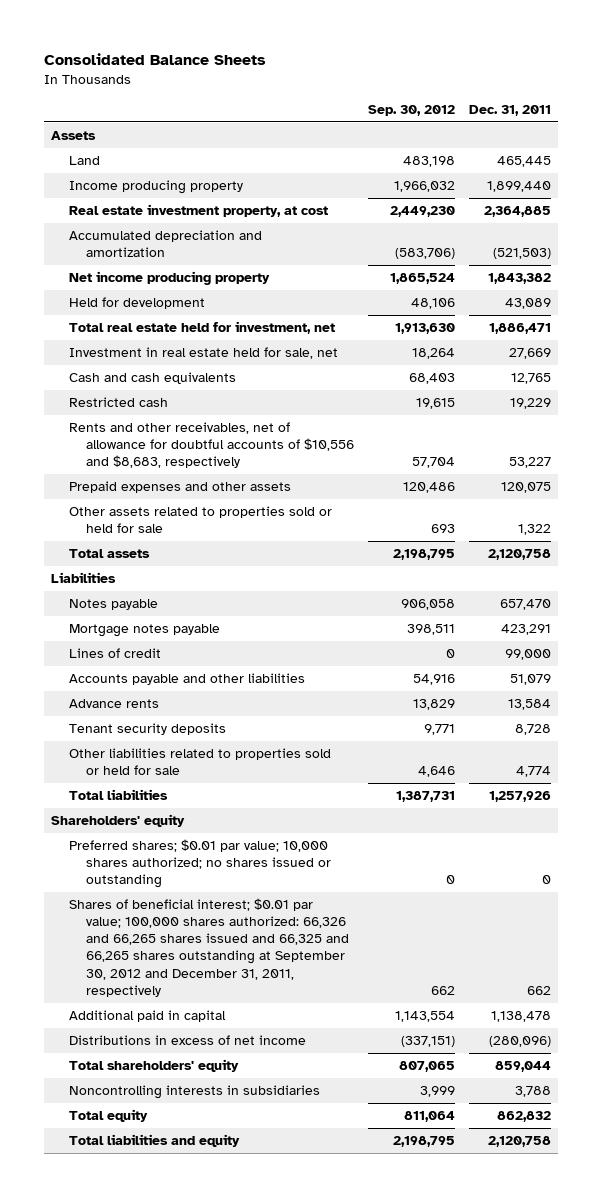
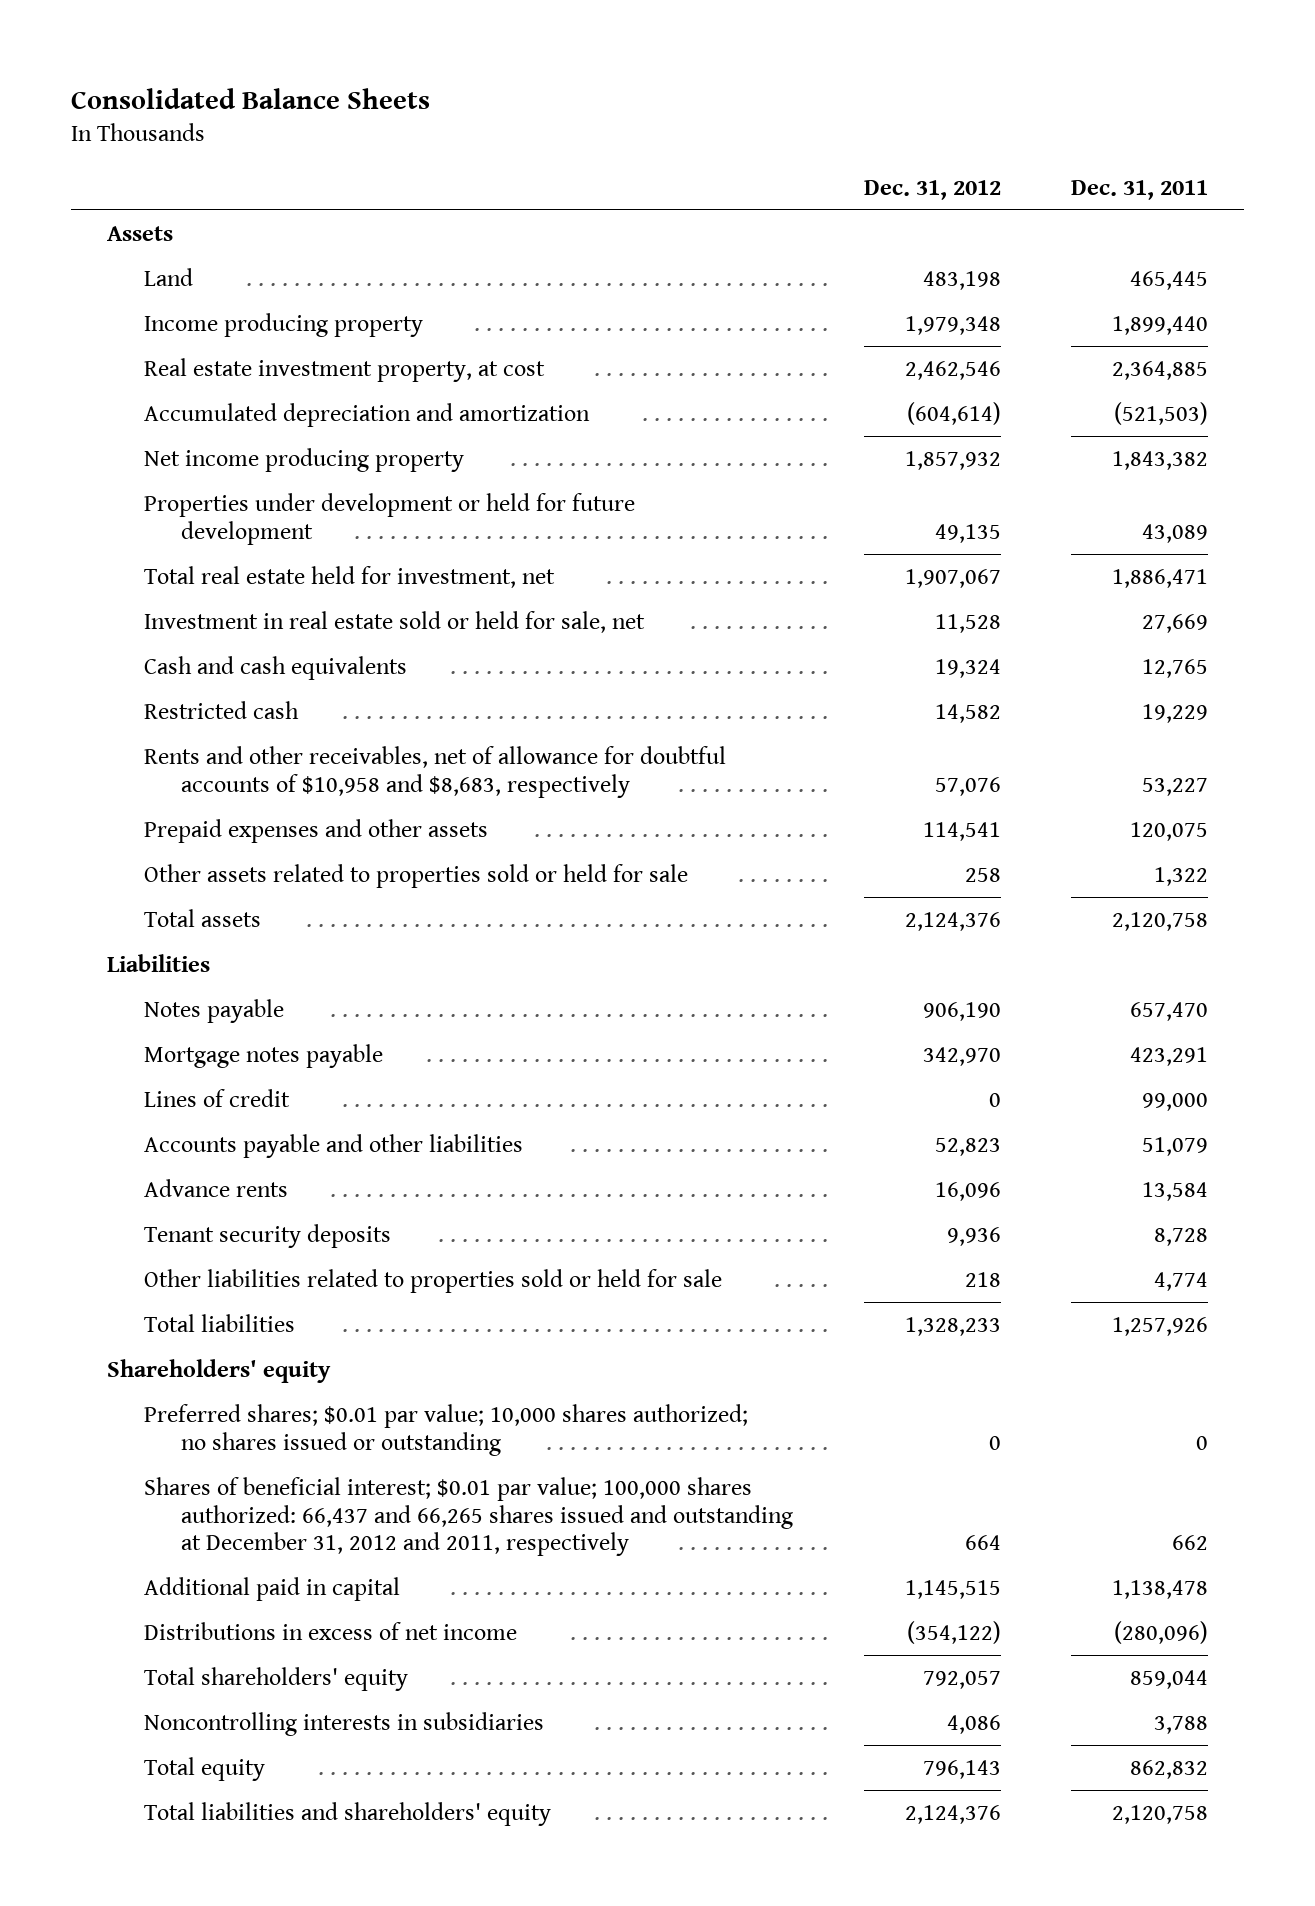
- | Sep. 30, 2012 | Dec. 31, 2011
+ | Dec. 31, 2012 | Dec. 31, 2011
- Held for development | 48,106 | 43,089
+ Properties under development or held for future development | 49,135 | 43,089
- Investment in real estate held for sale, net | 18,264 | 27,669
+ Investment in real estate sold or held for sale, net | 11,528 | 27,669
- Rents and other receivables, net of allowance for doubtful accounts of $10,556 and $8,683, respectively | 57,704 | 53,227
+ Rents and other receivables, net of allowance for doubtful accounts of $10,958 and $8,683, respectively | 57,076 | 53,227
- Shares of beneficial interest; $0.01 par value; 100,000 shares authorized: 66,326 and 66,265 shares issued and 66,325 and 66,265 shares outstanding at September 30, 2012 and December 31, 2011, respectively | 662 | 662
+ Shares of beneficial interest; $0.01 par value; 100,000 shares authorized: 66,437 and 66,265 shares issued and outstanding at December 31, 2012 and 2011, respectively | 664 | 662
- Total liabilities and equity | 2,198,795 | 2,120,758
+ Total liabilities and shareholders' equity | 2,124,376 | 2,120,758

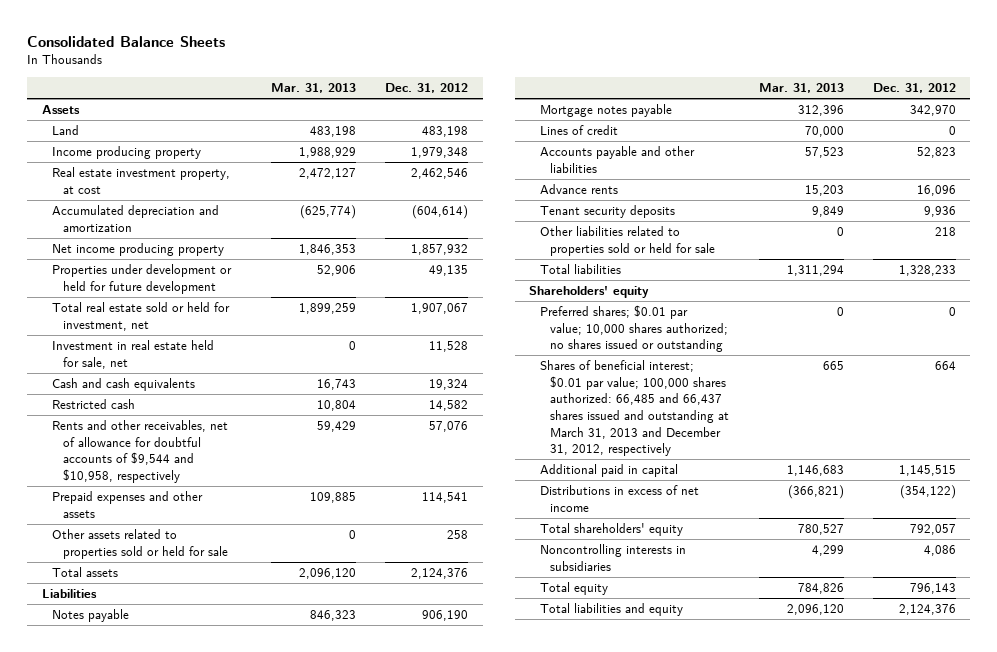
- | Dec. 31, 2012 | Dec. 31, 2011
+ | Mar. 31, 2013 | Dec. 31, 2012
- Total real estate held for investment, net | 1,907,067 | 1,886,471
- Investment in real estate sold or held for sale, net | 11,528 | 27,669
+ Total real estate sold or held for investment, net | 1,899,259 | 1,907,067
+ Investment in real estate held for sale, net | 0 | 11,528
- Rents and other receivables, net of allowance for doubtful accounts of $10,958 and $8,683, respectively | 57,076 | 53,227
+ Rents and other receivables, net of allowance for doubtful accounts of $9,544 and $10,958, respectively | 59,429 | 57,076
- Shares of beneficial interest; $0.01 par value; 100,000 shares authorized: 66,437 and 66,265 shares issued and outstanding at December 31, 2012 and 2011, respectively | 664 | 662
+ Shares of beneficial interest; $0.01 par value; 100,000 shares authorized: 66,485 and 66,437 shares issued and outstanding at March 31, 2013 and December 31, 2012, respectively | 665 | 664
- Total liabilities and shareholders' equity | 2,124,376 | 2,120,758
+ Total liabilities and equity | 2,096,120 | 2,124,376

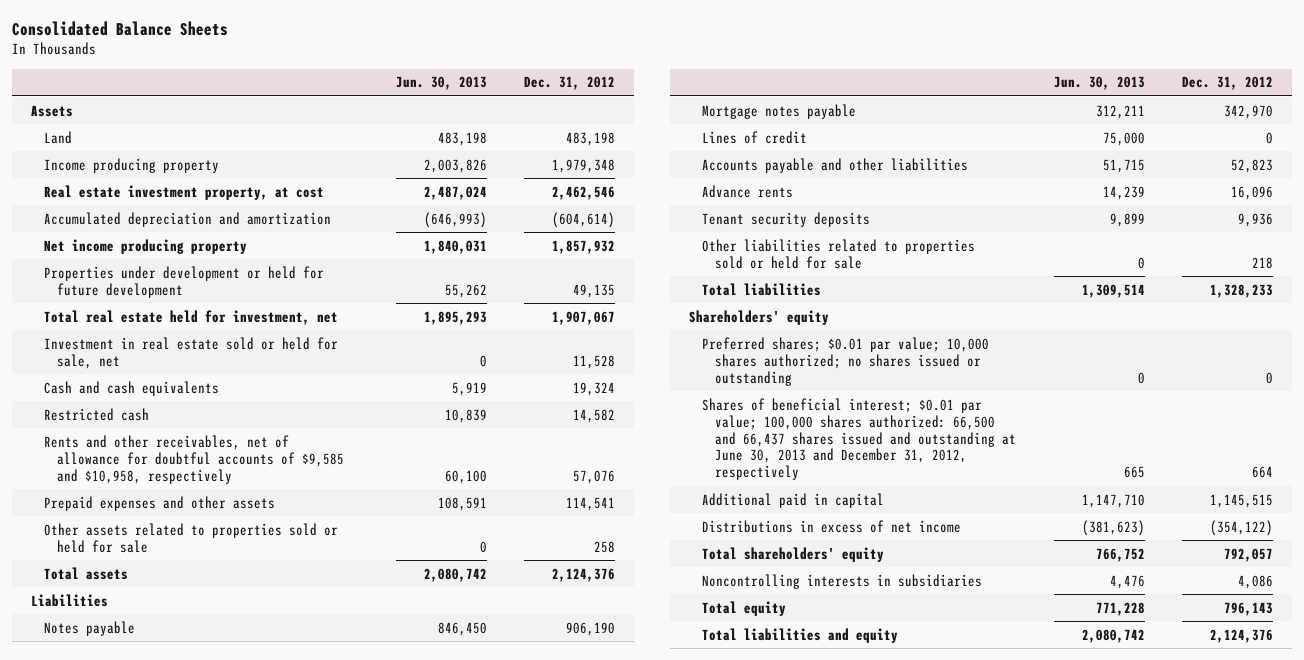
- | Mar. 31, 2013 | Dec. 31, 2012
+ | Jun. 30, 2013 | Dec. 31, 2012
- Total real estate sold or held for investment, net | 1,899,259 | 1,907,067
- Investment in real estate held for sale, net | 0 | 11,528
+ Total real estate held for investment, net | 1,895,293 | 1,907,067
+ Investment in real estate sold or held for sale, net | 0 | 11,528
- Rents and other receivables, net of allowance for doubtful accounts of $9,544 and $10,958, respectively | 59,429 | 57,076
+ Rents and other receivables, net of allowance for doubtful accounts of $9,585 and $10,958, respectively | 60,100 | 57,076
- Shares of beneficial interest; $0.01 par value; 100,000 shares authorized: 66,485 and 66,437 shares issued and outstanding at March 31, 2013 and December 31, 2012, respectively | 665 | 664
+ Shares of beneficial interest; $0.01 par value; 100,000 shares authorized: 66,500 and 66,437 shares issued and outstanding at June 30, 2013 and December 31, 2012, respectively | 665 | 664

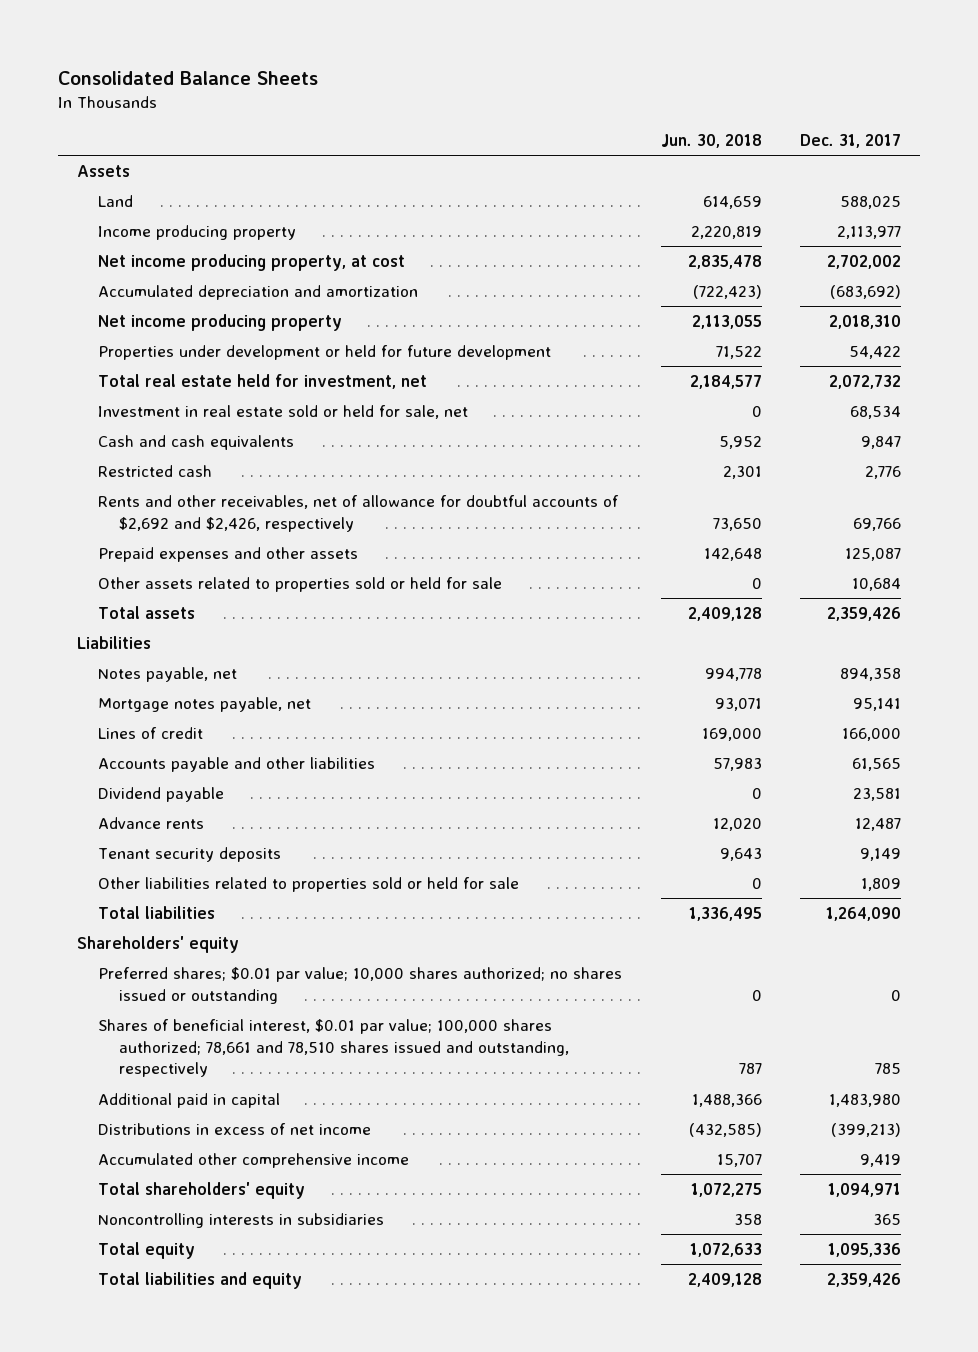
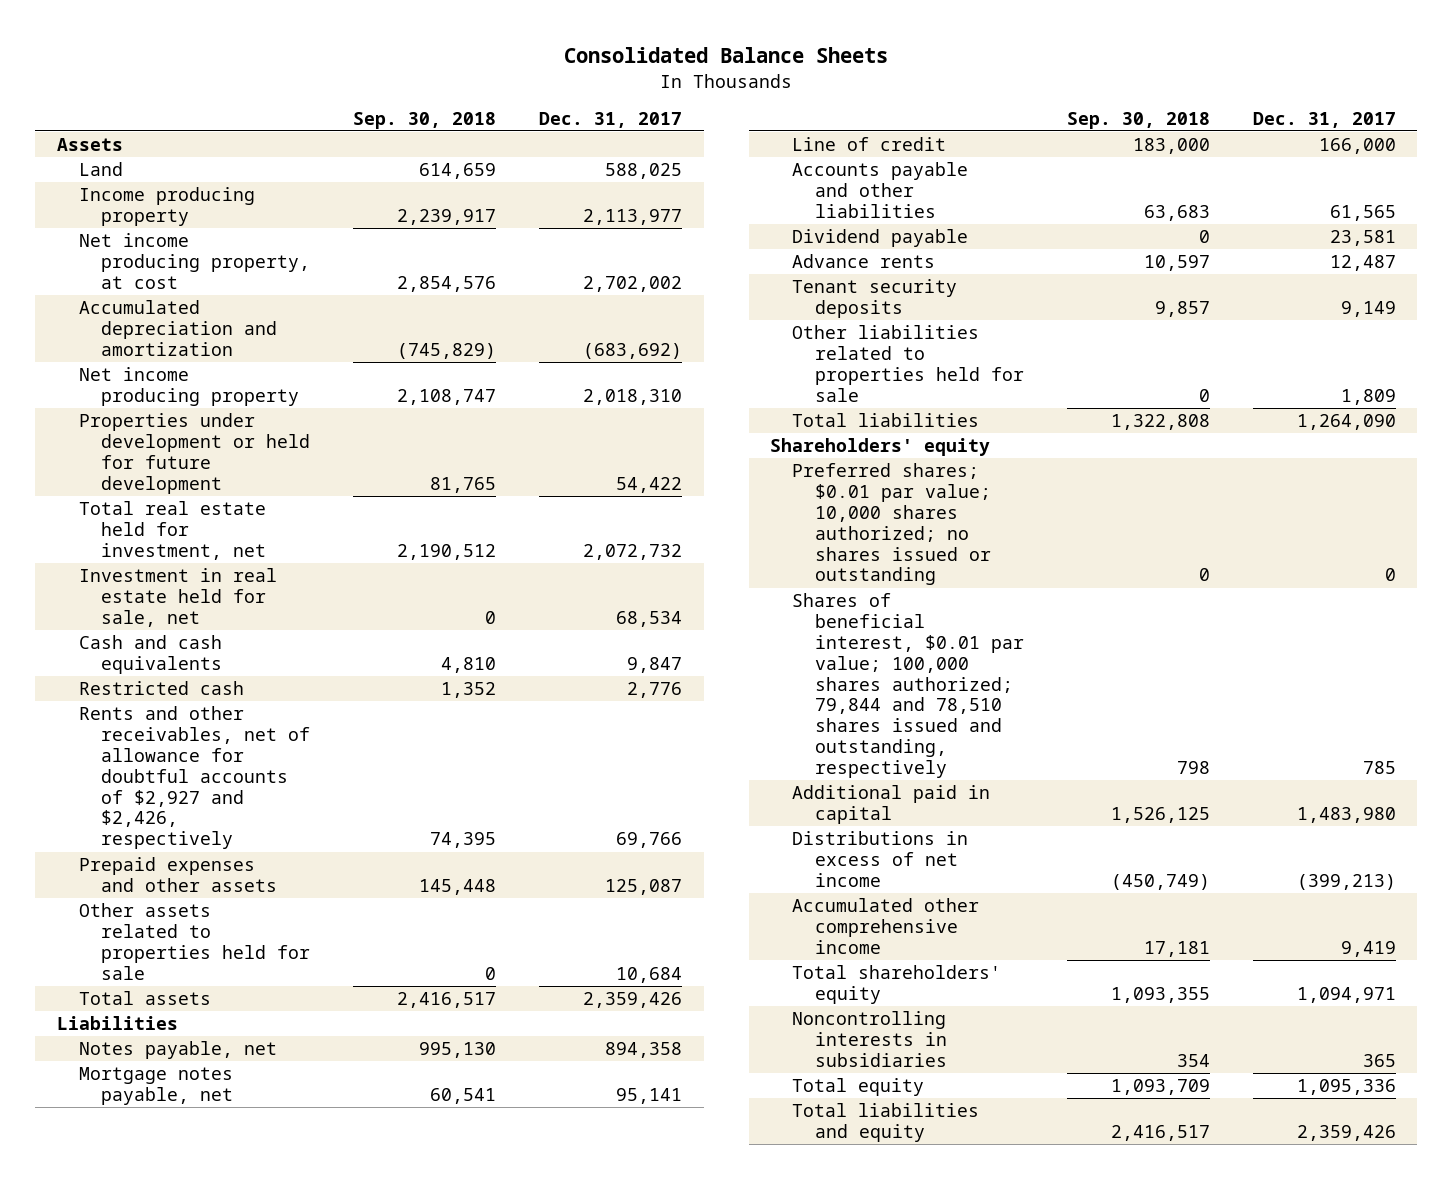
- | Jun. 30, 2018 | Dec. 31, 2017
+ | Sep. 30, 2018 | Dec. 31, 2017
- Investment in real estate sold or held for sale, net | 0 | 68,534
+ Investment in real estate held for sale, net | 0 | 68,534
- Rents and other receivables, net of allowance for doubtful accounts of $2,692 and $2,426, respectively | 73,650 | 69,766
+ Rents and other receivables, net of allowance for doubtful accounts of $2,927 and $2,426, respectively | 74,395 | 69,766
- Other assets related to properties sold or held for sale | 0 | 10,684
+ Other assets related to properties held for sale | 0 | 10,684
- Lines of credit | 169,000 | 166,000
+ Line of credit | 183,000 | 166,000
- Other liabilities related to properties sold or held for sale | 0 | 1,809
+ Other liabilities related to properties held for sale | 0 | 1,809
- Shares of beneficial interest, $0.01 par value; 100,000 shares authorized; 78,661 and 78,510 shares issued and outstanding, respectively | 787 | 785
+ Shares of beneficial interest, $0.01 par value; 100,000 shares authorized; 79,844 and 78,510 shares issued and outstanding, respectively | 798 | 785

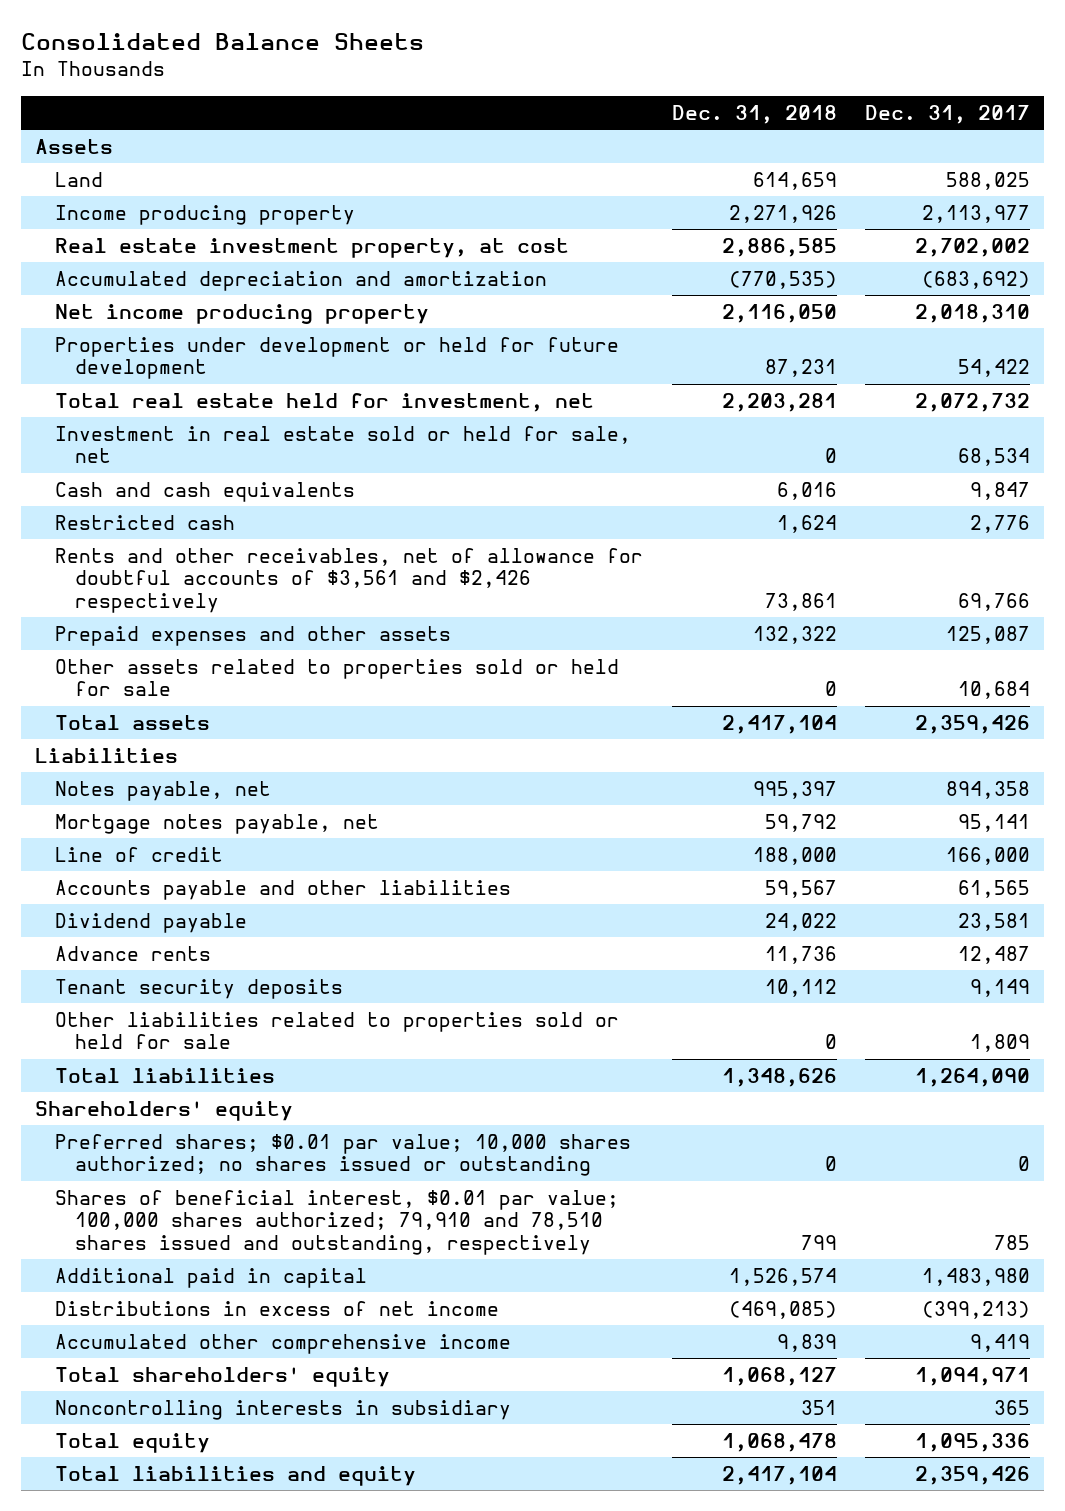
- | Sep. 30, 2018 | Dec. 31, 2017
+ | Dec. 31, 2018 | Dec. 31, 2017
- Net income producing property, at cost | 2,854,576 | 2,702,002
+ Real estate investment property, at cost | 2,886,585 | 2,702,002
- Investment in real estate held for sale, net | 0 | 68,534
+ Investment in real estate sold or held for sale, net | 0 | 68,534
- Rents and other receivables, net of allowance for doubtful accounts of $2,927 and $2,426, respectively | 74,395 | 69,766
+ Rents and other receivables, net of allowance for doubtful accounts of $3,561 and $2,426 respectively | 73,861 | 69,766
- Other assets related to properties held for sale | 0 | 10,684
+ Other assets related to properties sold or held for sale | 0 | 10,684
- Other liabilities related to properties held for sale | 0 | 1,809
+ Other liabilities related to properties sold or held for sale | 0 | 1,809
- Shares of beneficial interest, $0.01 par value; 100,000 shares authorized; 79,844 and 78,510 shares issued and outstanding, respectively | 798 | 785
+ Shares of beneficial interest, $0.01 par value; 100,000 shares authorized; 79,910 and 78,510 shares issued and outstanding, respectively | 799 | 785
- Noncontrolling interests in subsidiaries | 354 | 365
+ Noncontrolling interests in subsidiary | 351 | 365

